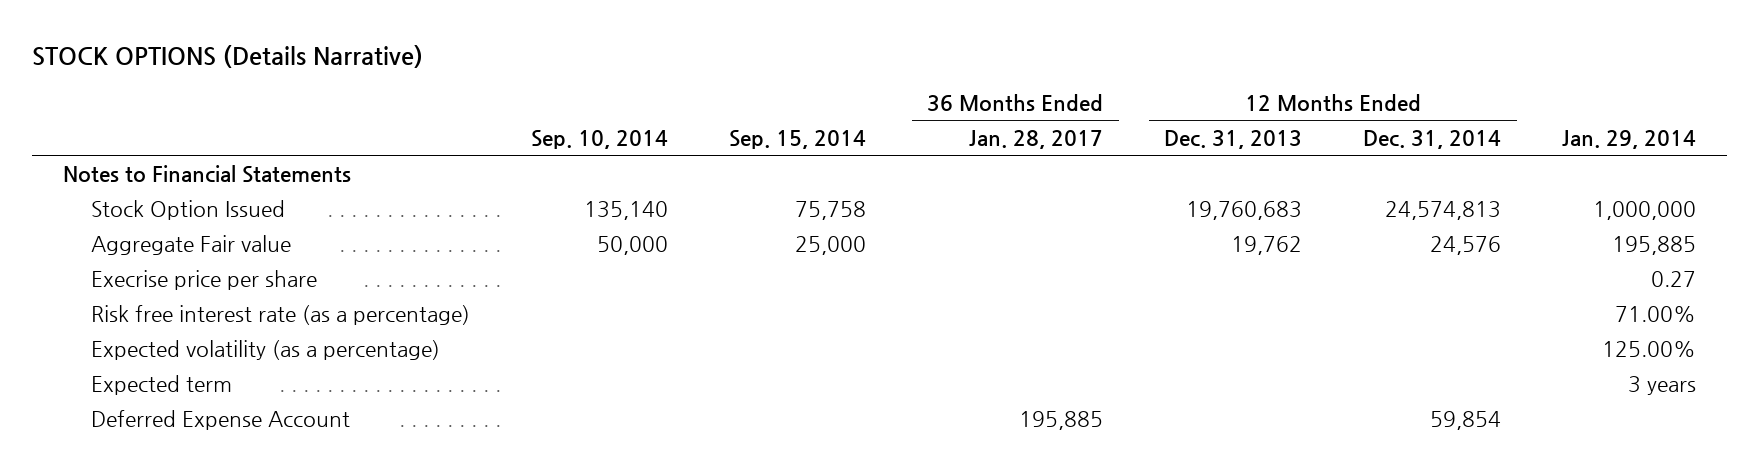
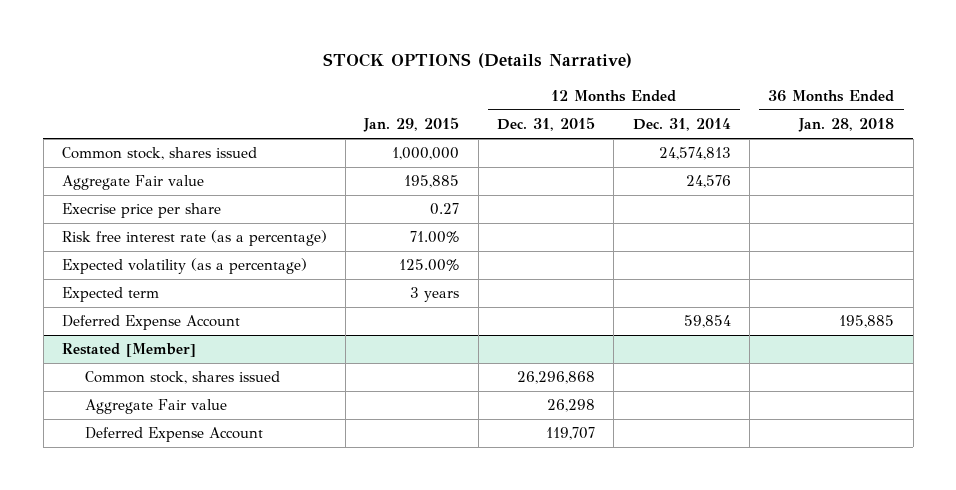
- | Sep. 10, 2014 | Sep. 15, 2014 | 36 Months Ended Jan. 28, 2017 | 12 Months Ended Dec. 31, 2013 | 12 Months Ended Dec. 31, 2014 | Jan. 29, 2014
+ | Jan. 29, 2015 | 12 Months Ended Dec. 31, 2015 | 12 Months Ended Dec. 31, 2014 | 36 Months Ended Jan. 28, 2018
- Notes to Financial Statements
- Stock Option Issued | 135,140 | 75,758 | | 19,760,683 | 24,574,813 | 1,000,000
+ Common stock, shares issued | 1,000,000 | | 24,574,813 |
+ Restated [Member]
+ Common stock, shares issued | | 26,296,868 | |
+ Aggregate Fair value | | 26,298 | |
+ Deferred Expense Account | | 119,707 | |

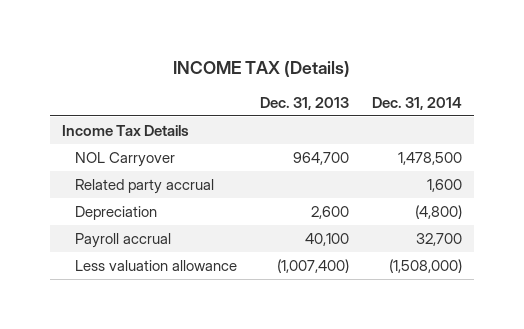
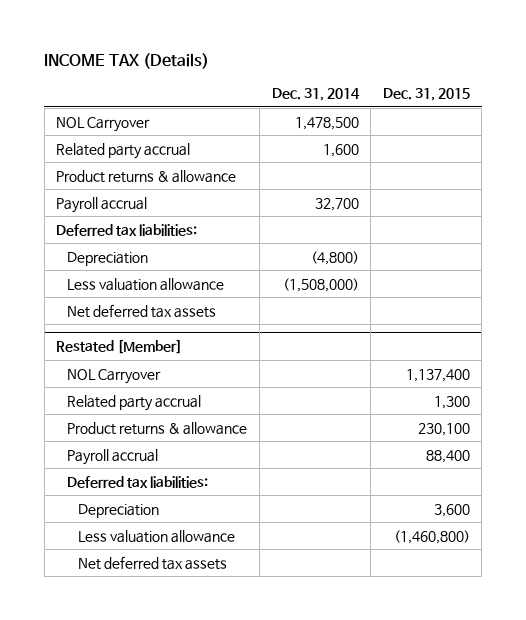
- | Dec. 31, 2013 | Dec. 31, 2014
+ | Dec. 31, 2014 | Dec. 31, 2015
- Income Tax Details
+ Product returns & allowance
+ Deferred tax liabilities:
moved down: Depreciation | (4,800) |
+ Net deferred tax assets
+ Restated [Member]
+ NOL Carryover | | 1,137,400
+ Related party accrual | | 1,300
+ Product returns & allowance | | 230,100
+ Payroll accrual | | 88,400
+ Deferred tax liabilities:
+ Depreciation | | 3,600
+ Less valuation allowance | | (1,460,800)
+ Net deferred tax assets

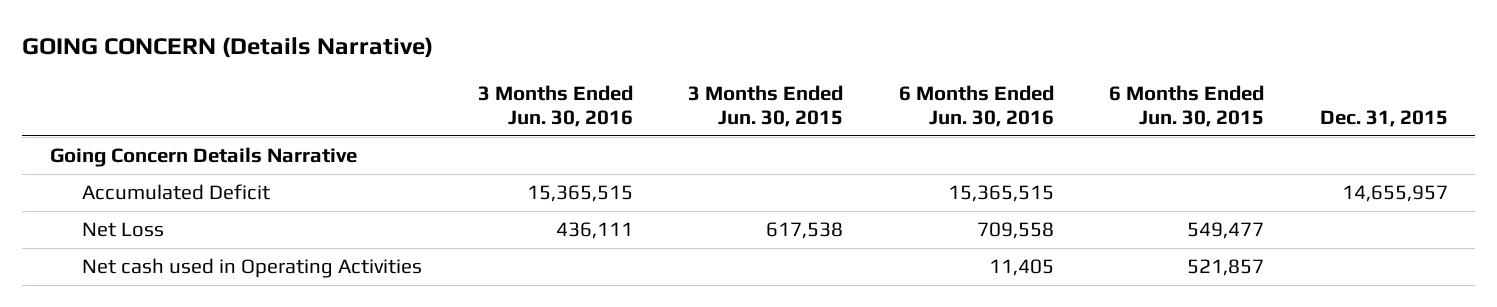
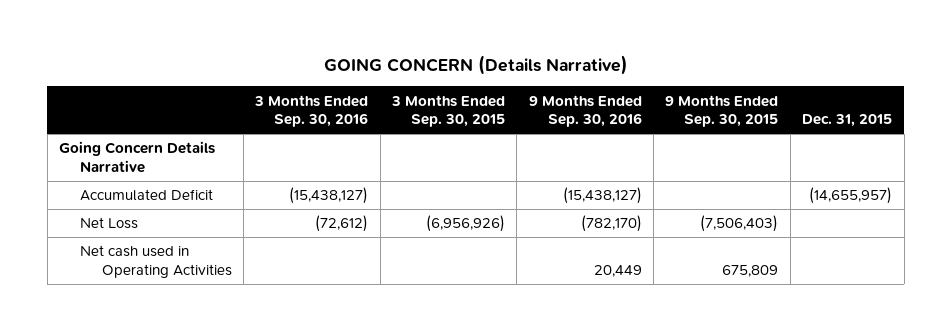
- | 3 Months Ended Jun. 30, 2016 | 3 Months Ended Jun. 30, 2015 | 6 Months Ended Jun. 30, 2016 | 6 Months Ended Jun. 30, 2015 | Dec. 31, 2015
+ | 3 Months Ended Sep. 30, 2016 | 3 Months Ended Sep. 30, 2015 | 9 Months Ended Sep. 30, 2016 | 9 Months Ended Sep. 30, 2015 | Dec. 31, 2015
- Accumulated Deficit | 15,365,515 | | 15,365,515 | | 14,655,957
+ Accumulated Deficit | (15,438,127) | | (15,438,127) | | (14,655,957)

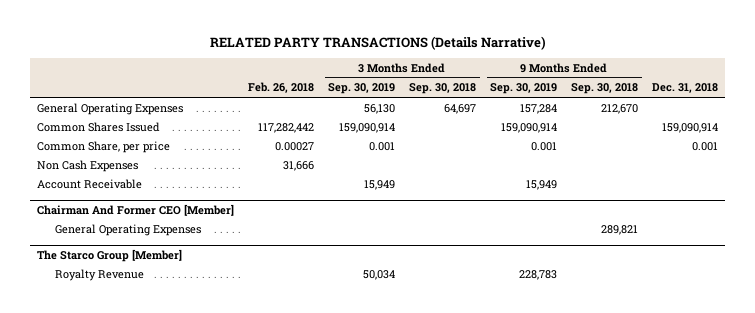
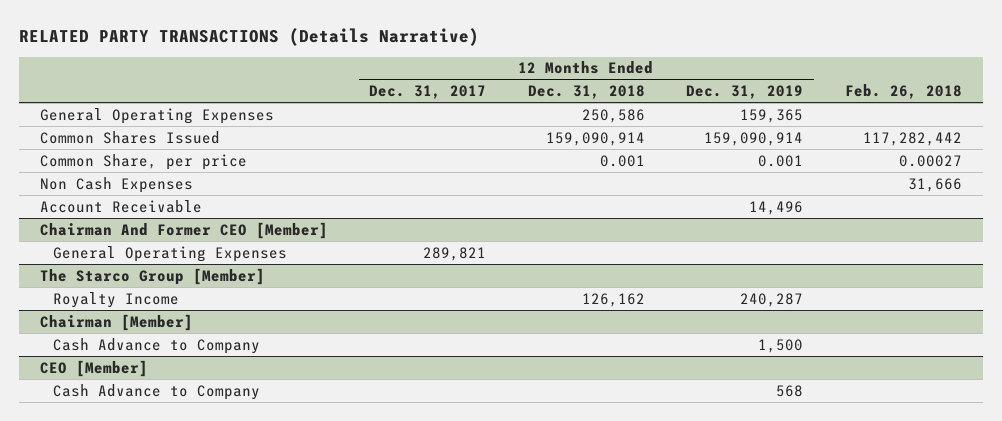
- | Feb. 26, 2018 | 3 Months Ended Sep. 30, 2019 | 3 Months Ended Sep. 30, 2018 | 9 Months Ended Sep. 30, 2019 | 9 Months Ended Sep. 30, 2018 | Dec. 31, 2018
+ | 12 Months Ended Dec. 31, 2017 | 12 Months Ended Dec. 31, 2018 | 12 Months Ended Dec. 31, 2019 | Feb. 26, 2018
@ The Starco Group [Member]
- Royalty Revenue | | 50,034 | | 228,783 | |
+ Royalty Income | | 126,162 | 240,287 |
+ Chairman [Member]
+ Cash Advance to Company | | | 1,500 |
+ CEO [Member]
+ Cash Advance to Company | | | 568 |

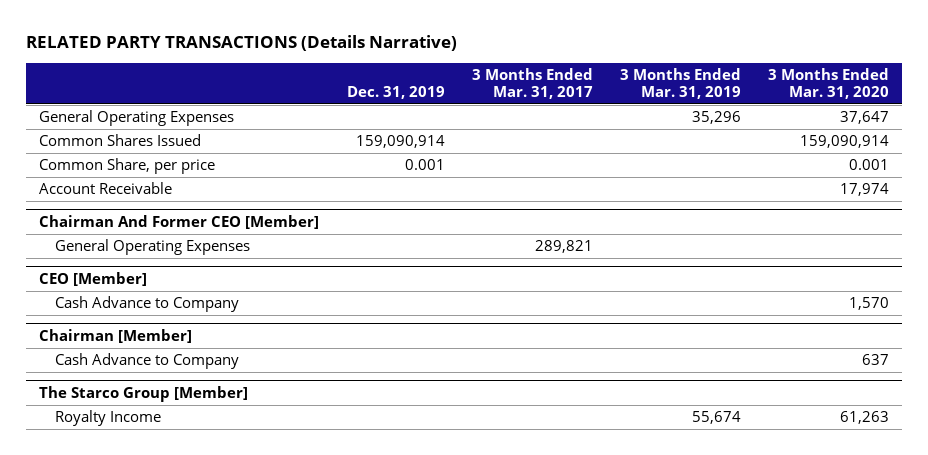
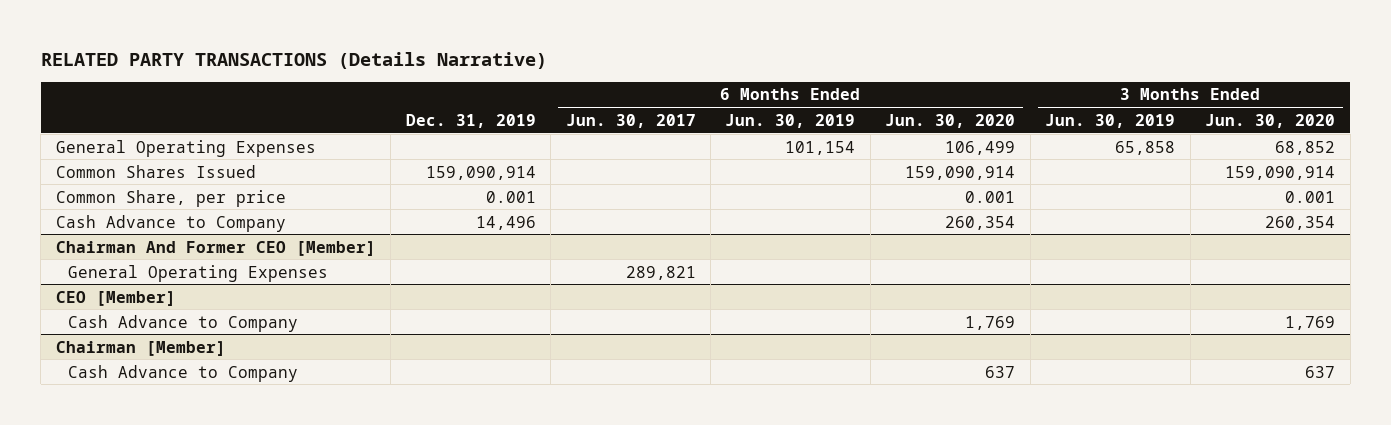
- | Dec. 31, 2019 | 3 Months Ended Mar. 31, 2017 | 3 Months Ended Mar. 31, 2019 | 3 Months Ended Mar. 31, 2020
+ | Dec. 31, 2019 | 6 Months Ended Jun. 30, 2017 | 6 Months Ended Jun. 30, 2019 | 6 Months Ended Jun. 30, 2020 | 3 Months Ended Jun. 30, 2019 | 3 Months Ended Jun. 30, 2020
- Account Receivable | | | | 17,974
+ Cash Advance to Company | 14,496 | | | 260,354 | | 260,354
- The Starco Group [Member]
- Royalty Income | | | 55,674 | 61,263

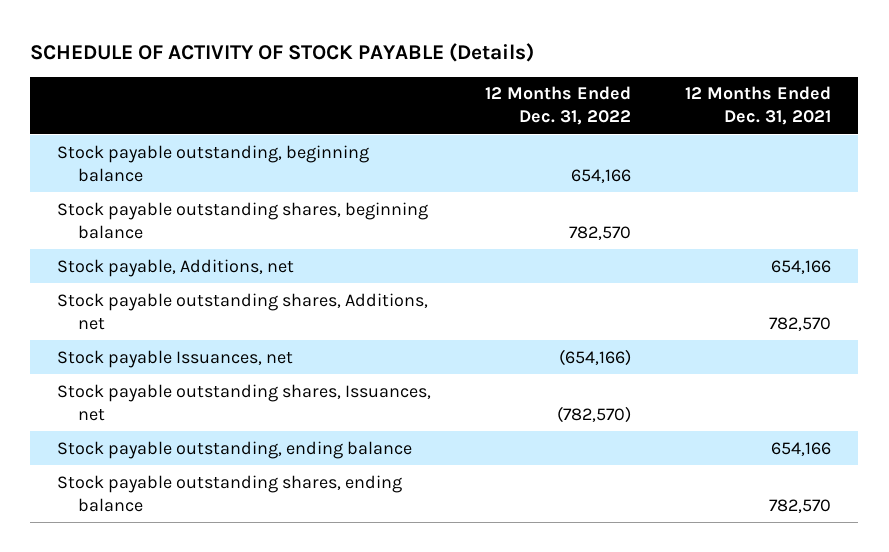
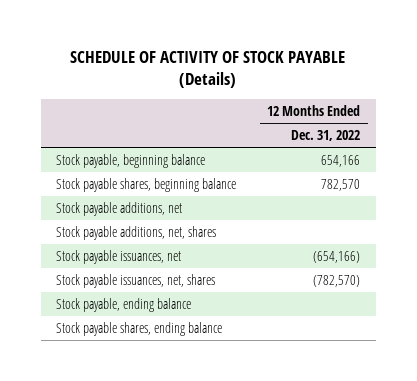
- | 12 Months Ended Dec. 31, 2022 | 12 Months Ended Dec. 31, 2021
+ | 12 Months Ended Dec. 31, 2022
- Stock payable outstanding, beginning balance | 654,166 |
- Stock payable outstanding shares, beginning balance | 782,570 |
- Stock payable, Additions, net | | 654,166
- Stock payable outstanding shares, Additions, net | | 782,570
- Stock payable Issuances, net | (654,166) |
- Stock payable outstanding shares, Issuances, net | (782,570) |
- Stock payable outstanding, ending balance | | 654,166
- Stock payable outstanding shares, ending balance | | 782,570
+ Stock payable, beginning balance | 654,166
+ Stock payable shares, beginning balance | 782,570
+ Stock payable additions, net
+ Stock payable additions, net, shares
+ Stock payable issuances, net | (654,166)
+ Stock payable issuances, net, shares | (782,570)
+ Stock payable, ending balance
+ Stock payable shares, ending balance

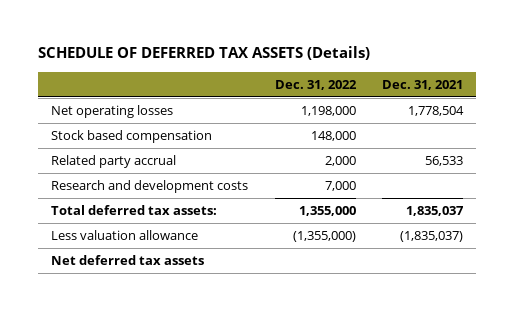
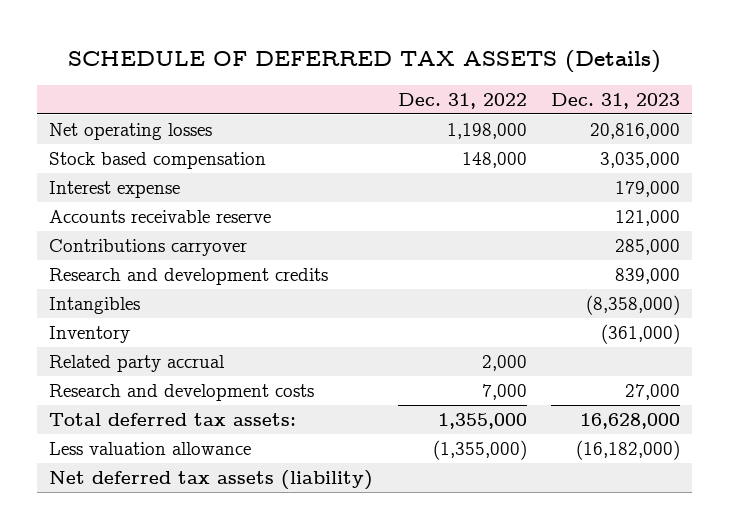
- | Dec. 31, 2022 | Dec. 31, 2021
+ | Dec. 31, 2022 | Dec. 31, 2023
+ Interest expense | | 179,000
+ Accounts receivable reserve | | 121,000
+ Contributions carryover | | 285,000
+ Research and development credits | | 839,000
+ Intangibles | | (8,358,000)
+ Inventory | | (361,000)
- Net deferred tax assets
+ Net deferred tax assets (liability)

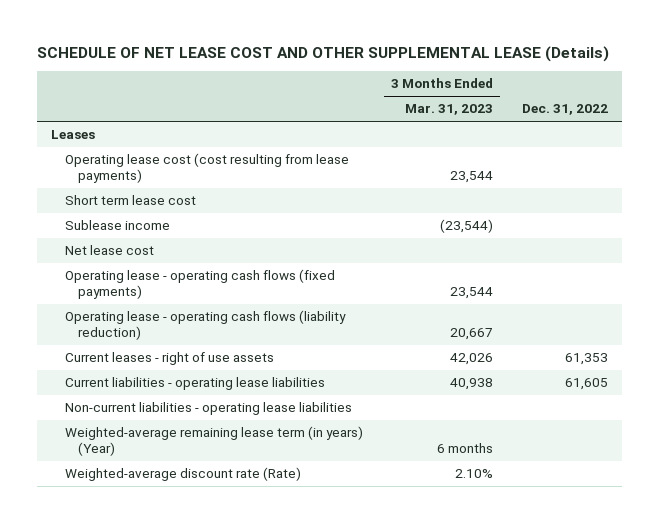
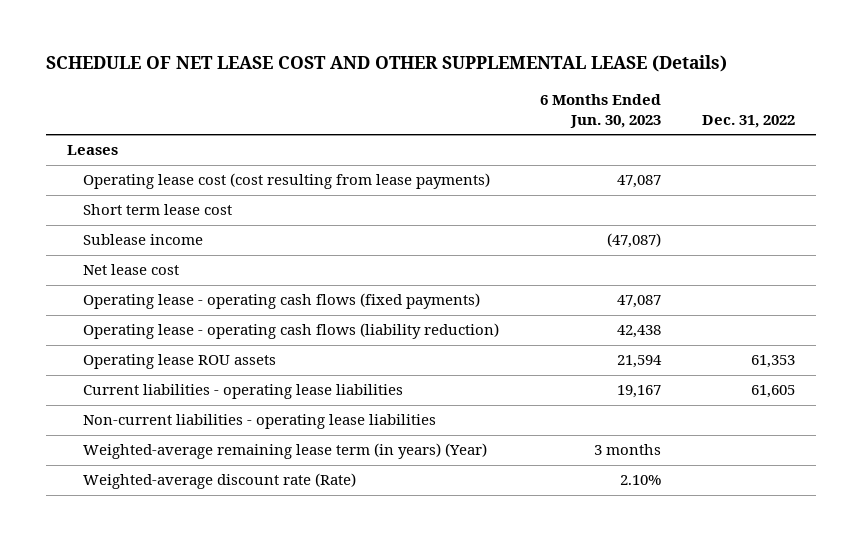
- | 3 Months Ended Mar. 31, 2023 | Dec. 31, 2022
+ | 6 Months Ended Jun. 30, 2023 | Dec. 31, 2022
- Current leases - right of use assets | 42,026 | 61,353
+ Operating lease ROU assets | 21,594 | 61,353

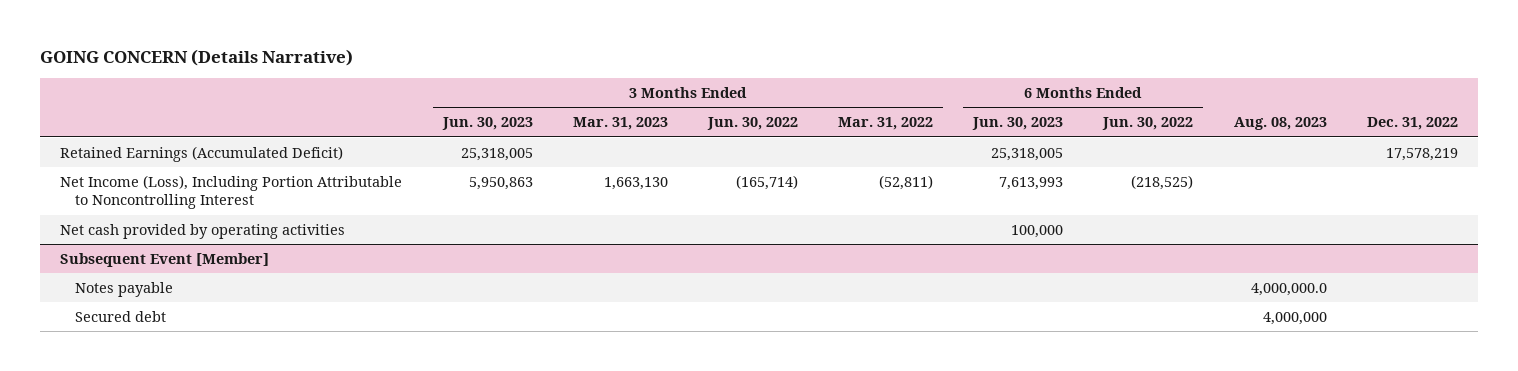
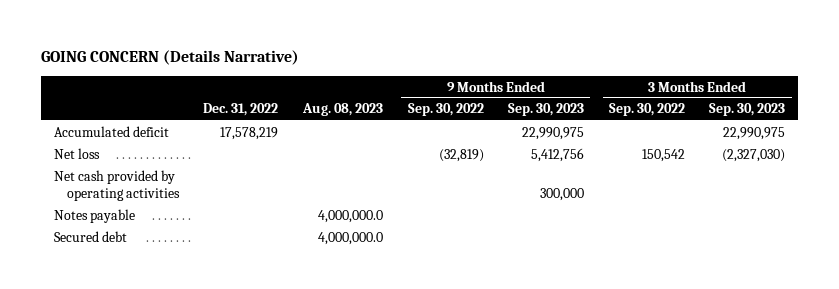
- | 3 Months Ended Jun. 30, 2023 | 3 Months Ended Mar. 31, 2023 | 3 Months Ended Jun. 30, 2022 | 3 Months Ended Mar. 31, 2022 | 6 Months Ended Jun. 30, 2023 | 6 Months Ended Jun. 30, 2022 | Aug. 08, 2023 | Dec. 31, 2022
+ | Dec. 31, 2022 | Aug. 08, 2023 | 9 Months Ended Sep. 30, 2022 | 9 Months Ended Sep. 30, 2023 | 3 Months Ended Sep. 30, 2022 | 3 Months Ended Sep. 30, 2023
- Retained Earnings (Accumulated Deficit) | 25,318,005 | | | | 25,318,005 | | | 17,578,219
- Net Income (Loss), Including Portion Attributable to Noncontrolling Interest | 5,950,863 | 1,663,130 | (165,714) | (52,811) | 7,613,993 | (218,525) | |
+ Accumulated deficit | 17,578,219 | | | 22,990,975 | | 22,990,975
+ Net loss | | | (32,819) | 5,412,756 | 150,542 | (2,327,030)
- Subsequent Event [Member]
- Notes payable | | | | | | | 4,000,000.0 |
- Secured debt | | | | | | | 4,000,000 |
+ Notes payable | | 4,000,000.0 | | | |
+ Secured debt | | 4,000,000.0 | | | |

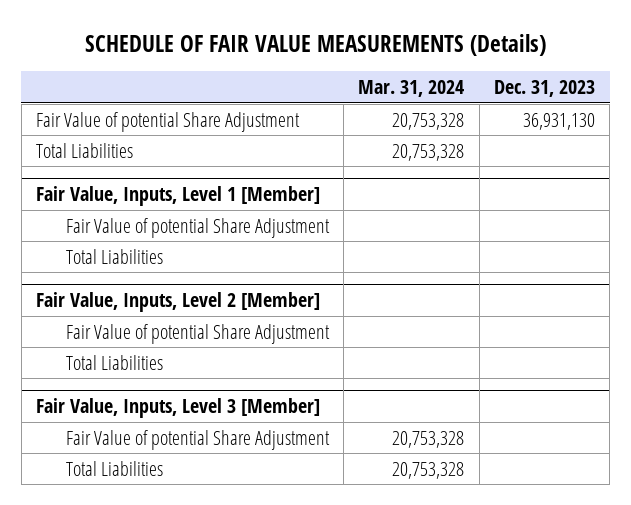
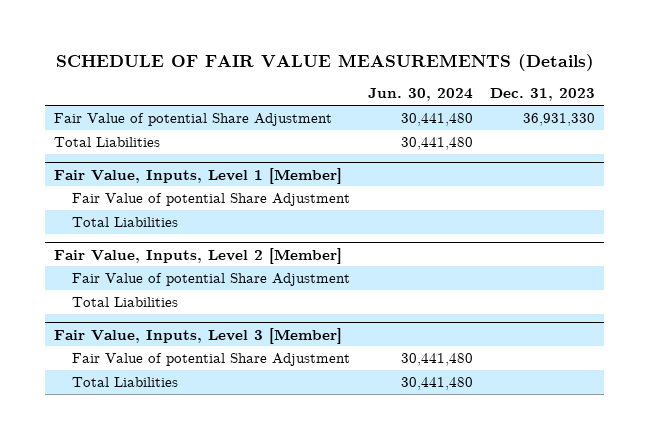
- | Mar. 31, 2024 | Dec. 31, 2023
+ | Jun. 30, 2024 | Dec. 31, 2023
- Fair Value of potential Share Adjustment | 20,753,328 | 36,931,130
+ Fair Value of potential Share Adjustment | 30,441,480 | 36,931,330

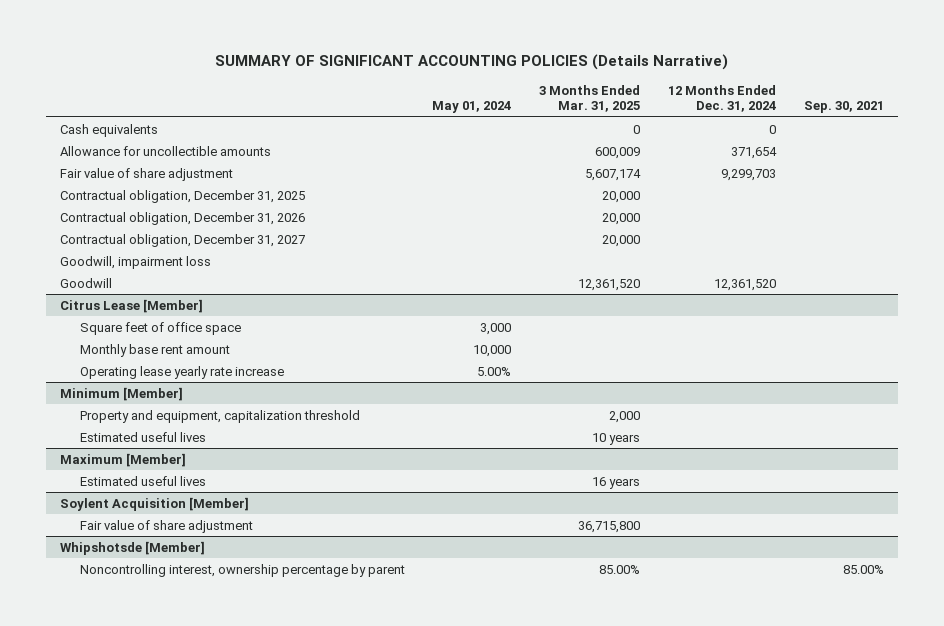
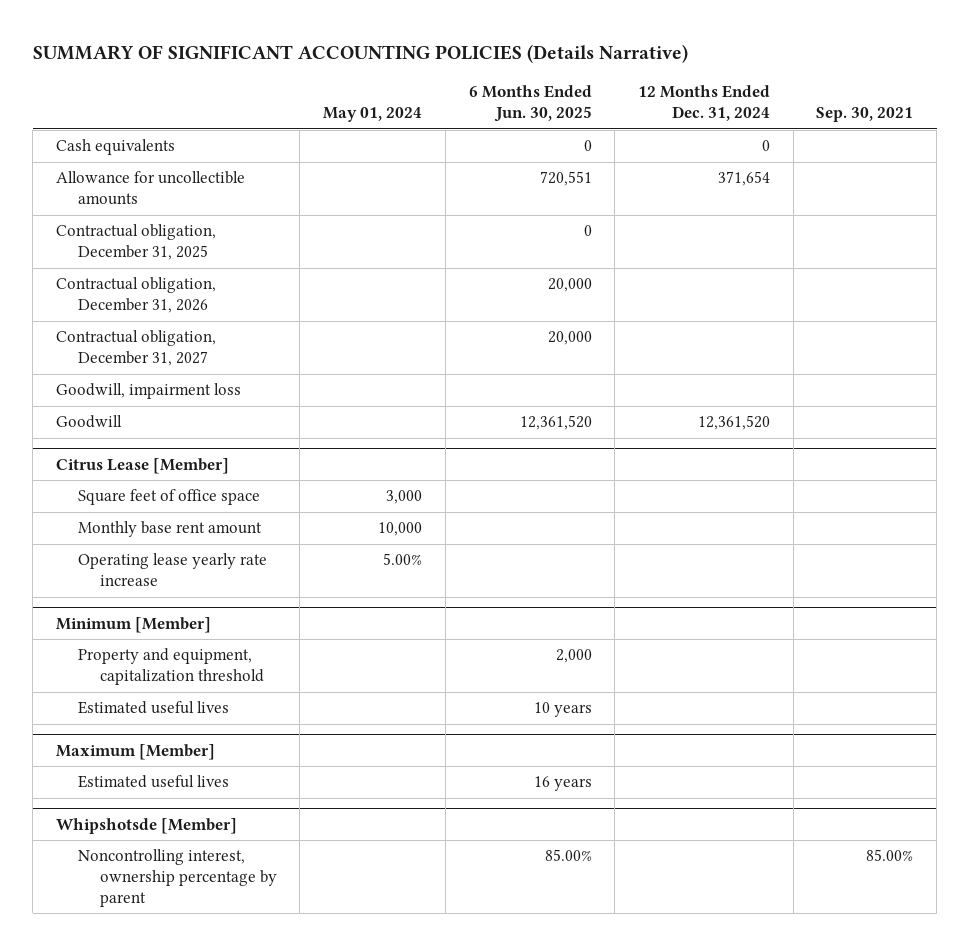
- | May 01, 2024 | 3 Months Ended Mar. 31, 2025 | 12 Months Ended Dec. 31, 2024 | Sep. 30, 2021
+ | May 01, 2024 | 6 Months Ended Jun. 30, 2025 | 12 Months Ended Dec. 31, 2024 | Sep. 30, 2021
- Fair value of share adjustment | | 5,607,174 | 9,299,703 |
- Soylent Acquisition [Member]
- Fair value of share adjustment | | 36,715,800 | |

